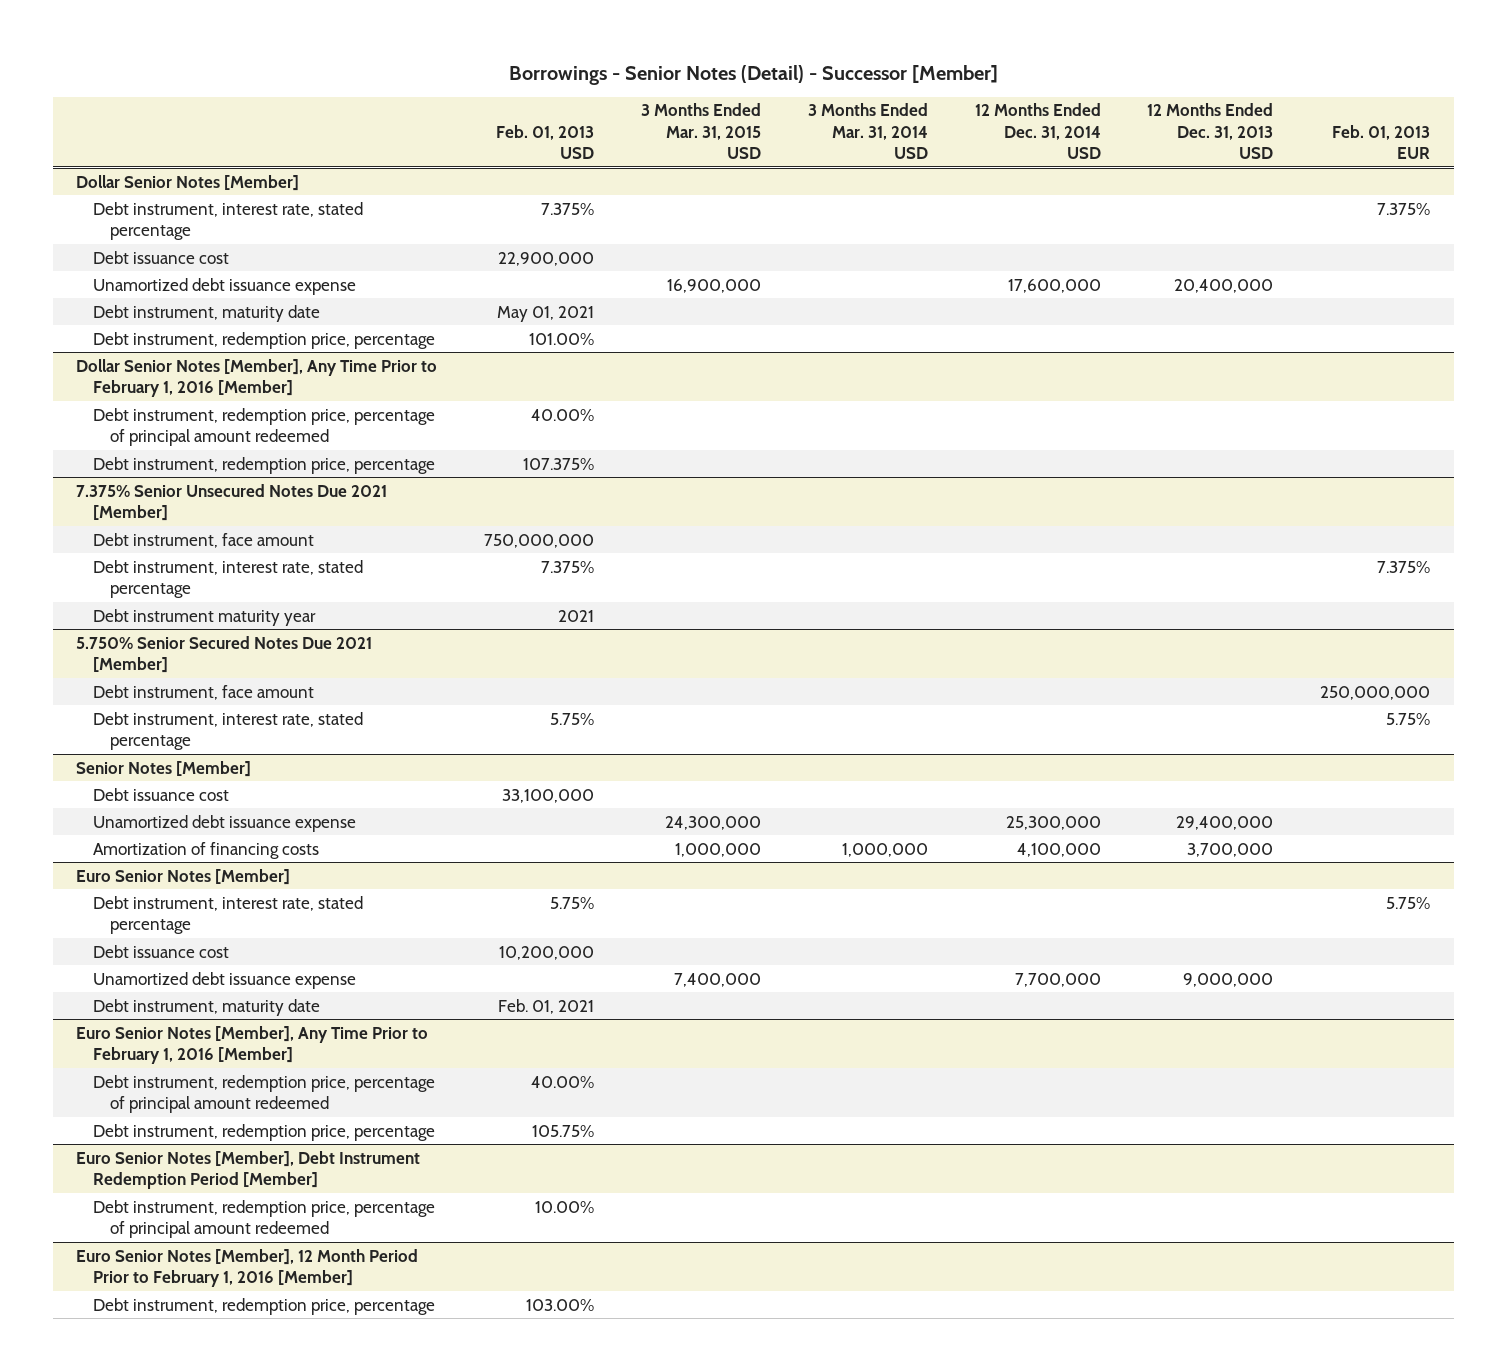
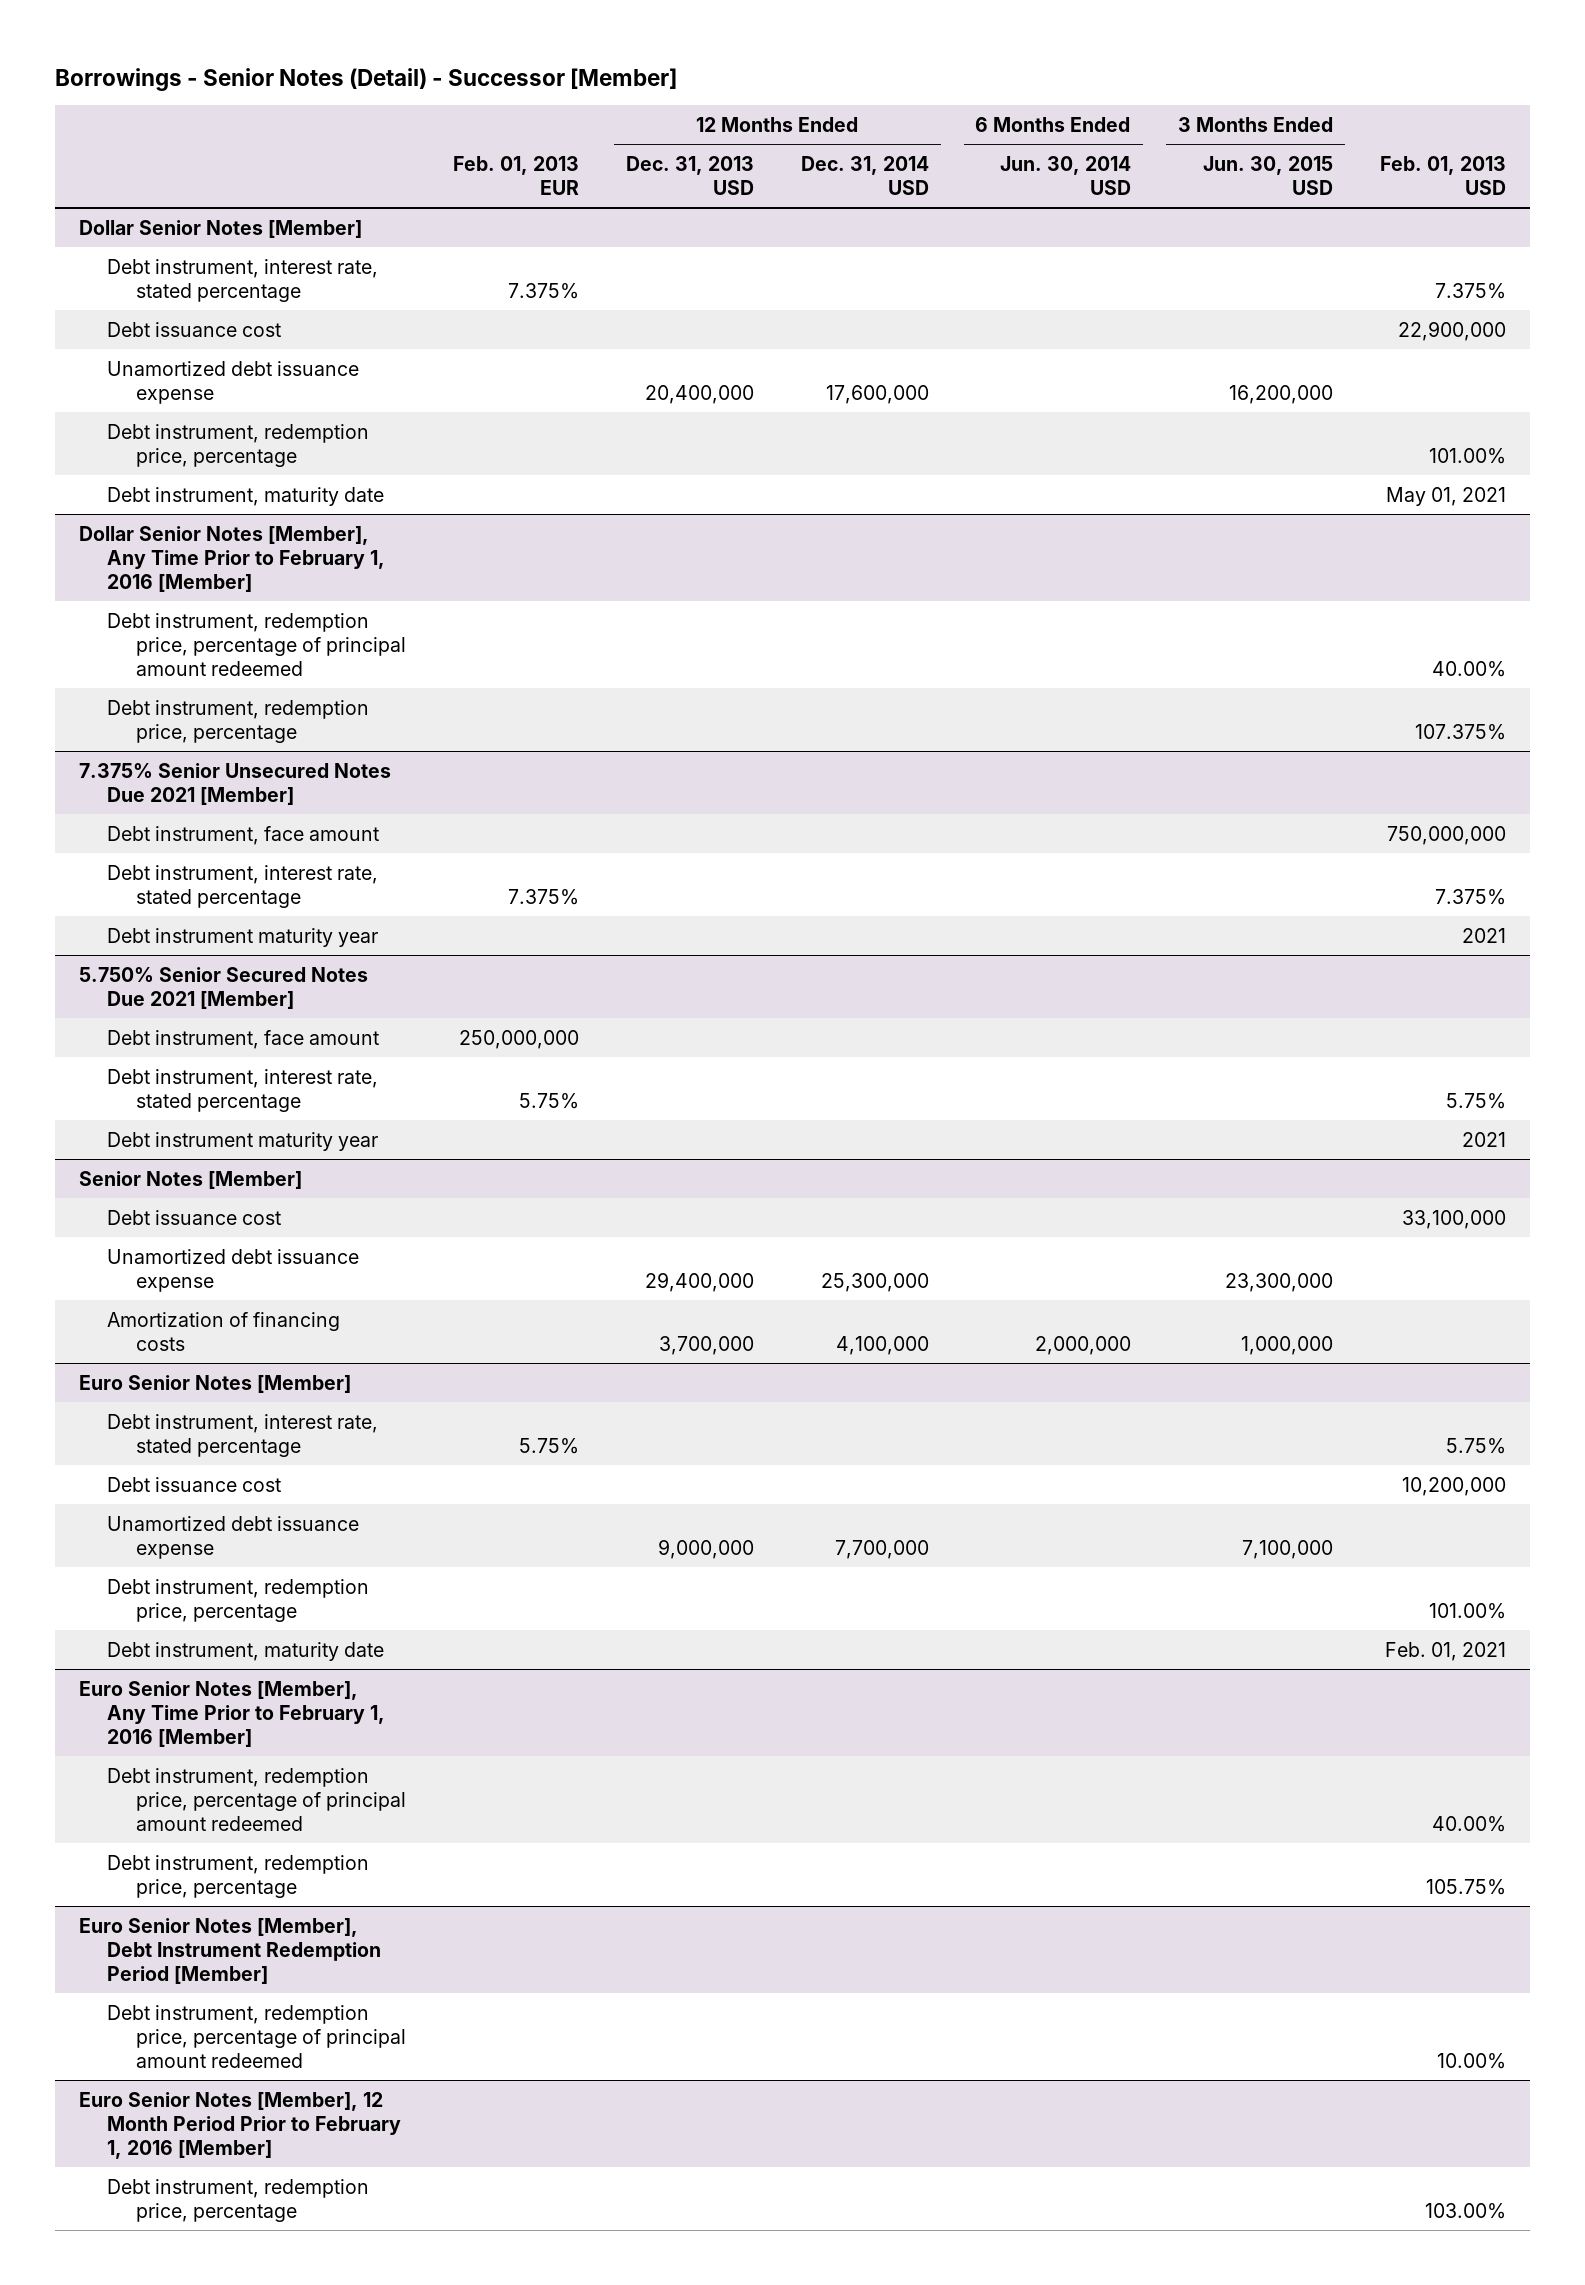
- | Feb. 01, 2013 USD | 3 Months Ended Mar. 31, 2015 USD | 3 Months Ended Mar. 31, 2014 USD | 12 Months Ended Dec. 31, 2014 USD | 12 Months Ended Dec. 31, 2013 USD | Feb. 01, 2013 EUR
+ | Feb. 01, 2013 EUR | 12 Months Ended Dec. 31, 2013 USD | 12 Months Ended Dec. 31, 2014 USD | 6 Months Ended Jun. 30, 2014 USD | 3 Months Ended Jun. 30, 2015 USD | Feb. 01, 2013 USD
@ Dollar Senior Notes [Member]
moved down: Debt instrument, maturity date | | | | | | May 01, 2021
@ 5.750% Senior Secured Notes Due 2021 [Member]
+ Debt instrument maturity year | | | | | | 2021
@ Euro Senior Notes [Member]
+ Debt instrument, redemption price, percentage | | | | | | 101.00%

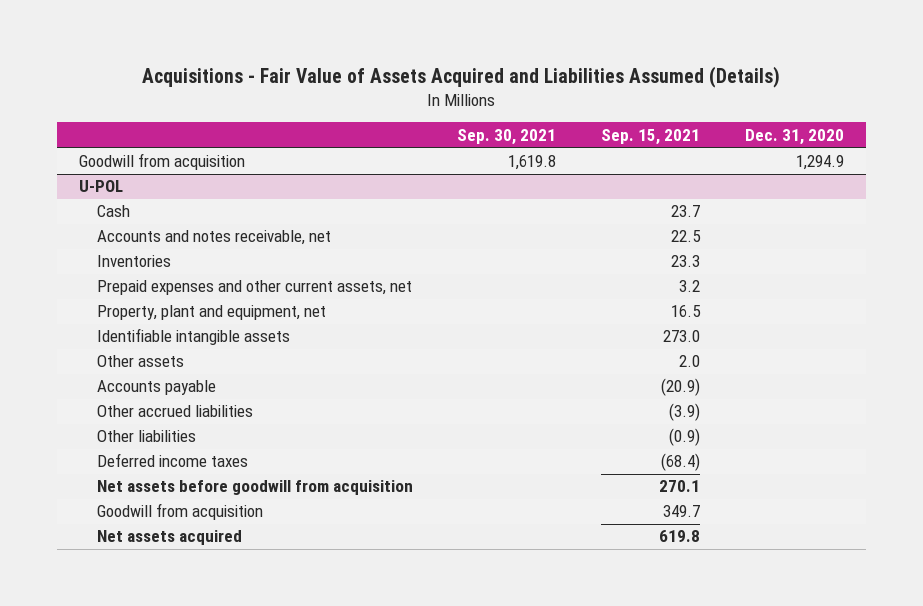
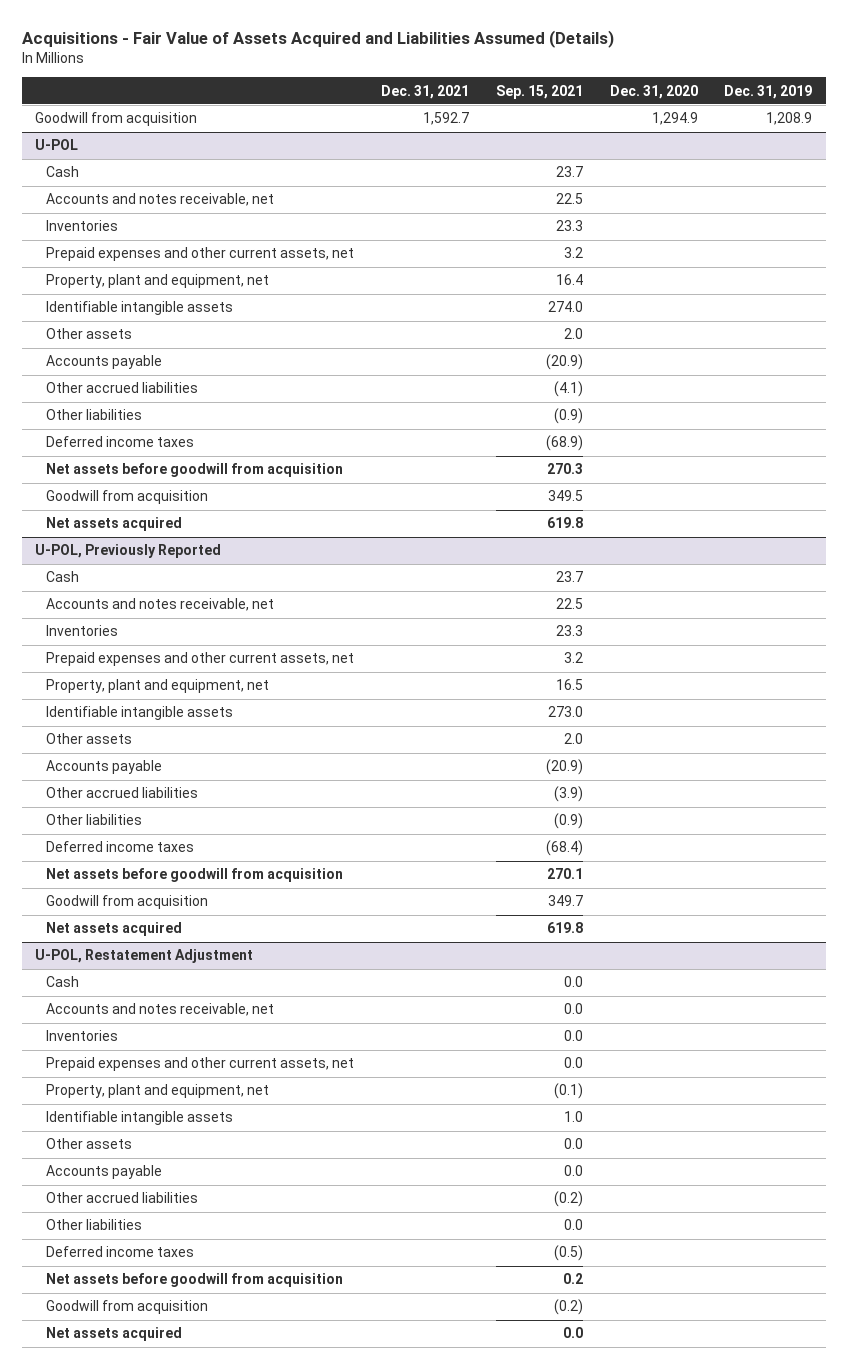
- | Sep. 30, 2021 | Sep. 15, 2021 | Dec. 31, 2020
+ | Dec. 31, 2021 | Sep. 15, 2021 | Dec. 31, 2020 | Dec. 31, 2019
@ U-POL
+ Property, plant and equipment, net | | 16.4 | |
+ Identifiable intangible assets | | 274.0 | |
+ Other assets | | 2.0 | |
+ Accounts payable | | (20.9) | |
+ Other accrued liabilities | | (4.1) | |
+ Other liabilities | | (0.9) | |
+ Deferred income taxes | | (68.9) | |
+ Net assets before goodwill from acquisition | | 270.3 | |
+ Goodwill from acquisition | | 349.5 | |
+ Net assets acquired | | 619.8 | |
+ U-POL, Previously Reported
+ Cash | | 23.7 | |
+ Accounts and notes receivable, net | | 22.5 | |
+ Inventories | | 23.3 | |
+ Prepaid expenses and other current assets, net | | 3.2 | |
+ U-POL, Restatement Adjustment
+ Cash | | 0.0 | |
+ Accounts and notes receivable, net | | 0.0 | |
+ Inventories | | 0.0 | |
+ Prepaid expenses and other current assets, net | | 0.0 | |
+ Property, plant and equipment, net | | (0.1) | |
+ Identifiable intangible assets | | 1.0 | |
+ Other assets | | 0.0 | |
+ Accounts payable | | 0.0 | |
+ Other accrued liabilities | | (0.2) | |
+ Other liabilities | | 0.0 | |
+ Deferred income taxes | | (0.5) | |
+ Net assets before goodwill from acquisition | | 0.2 | |
+ Goodwill from acquisition | | (0.2) | |
+ Net assets acquired | | 0.0 | |

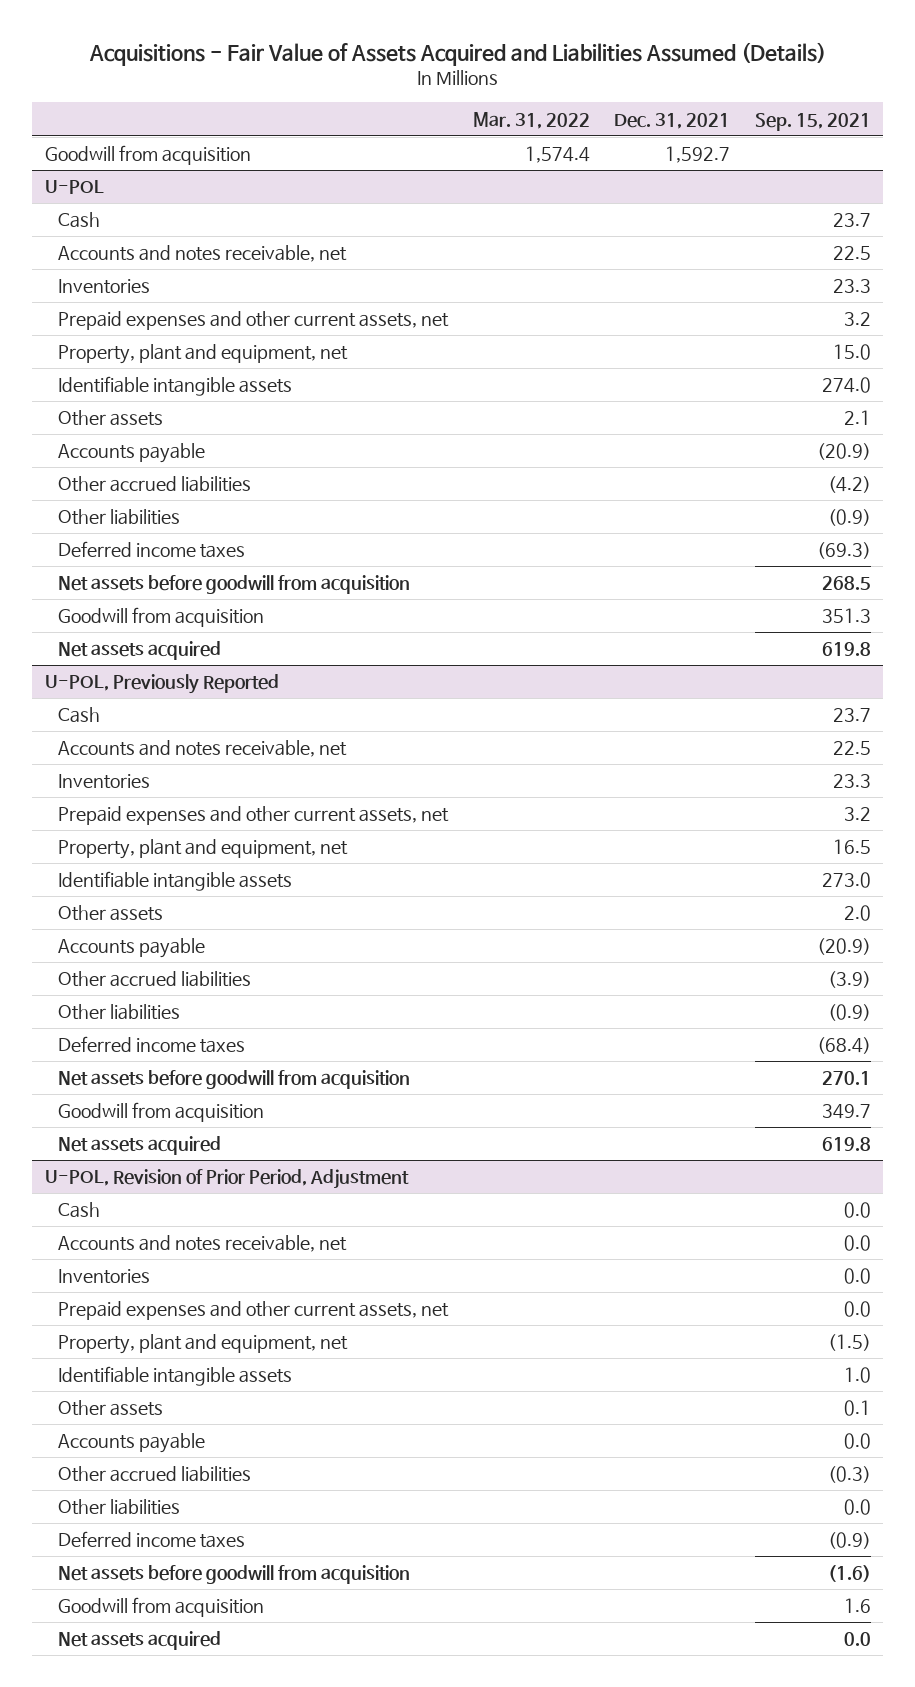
- | Dec. 31, 2021 | Sep. 15, 2021 | Dec. 31, 2020 | Dec. 31, 2019
+ | Mar. 31, 2022 | Dec. 31, 2021 | Sep. 15, 2021
@ U-POL
- Property, plant and equipment, net | | 16.4 | |
+ Property, plant and equipment, net | | | 15.0
- Other assets | | 2.0 | |
+ Other assets | | | 2.1
- Other accrued liabilities | | (4.1) | |
+ Other accrued liabilities | | | (4.2)
- Deferred income taxes | | (68.9) | |
- Net assets before goodwill from acquisition | | 270.3 | |
- Goodwill from acquisition | | 349.5 | |
+ Deferred income taxes | | | (69.3)
+ Net assets before goodwill from acquisition | | | 268.5
+ Goodwill from acquisition | | | 351.3
- U-POL, Restatement Adjustment
+ U-POL, Revision of Prior Period, Adjustment
- Property, plant and equipment, net | | (0.1) | |
+ Property, plant and equipment, net | | | (1.5)
- Other assets | | 0.0 | |
+ Other assets | | | 0.1
- Other accrued liabilities | | (0.2) | |
+ Other accrued liabilities | | | (0.3)
- Deferred income taxes | | (0.5) | |
- Net assets before goodwill from acquisition | | 0.2 | |
- Goodwill from acquisition | | (0.2) | |
+ Deferred income taxes | | | (0.9)
+ Net assets before goodwill from acquisition | | | (1.6)
+ Goodwill from acquisition | | | 1.6

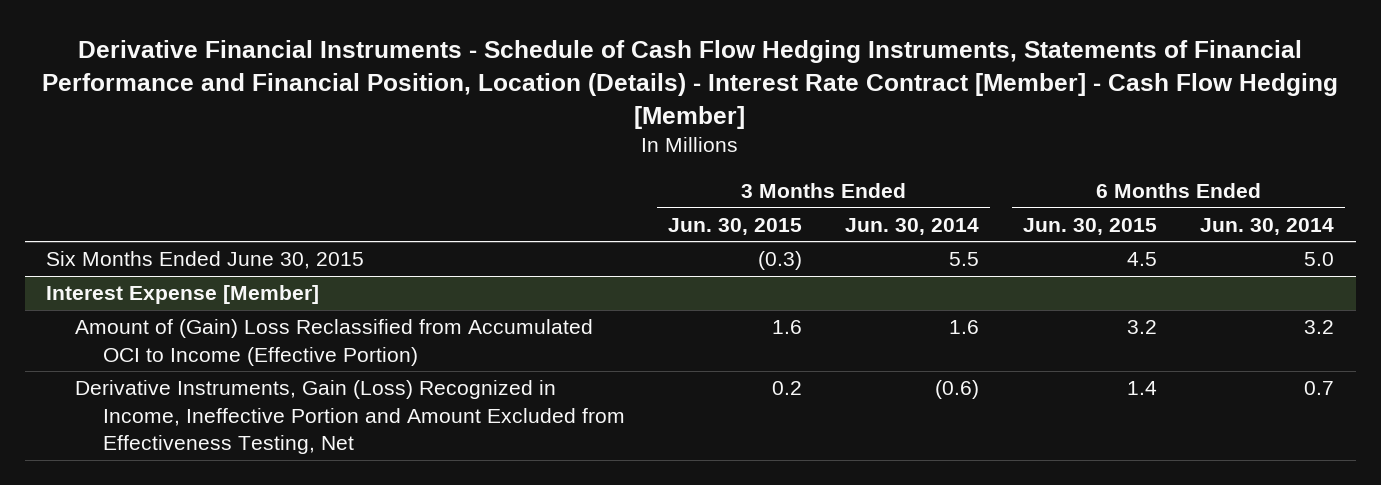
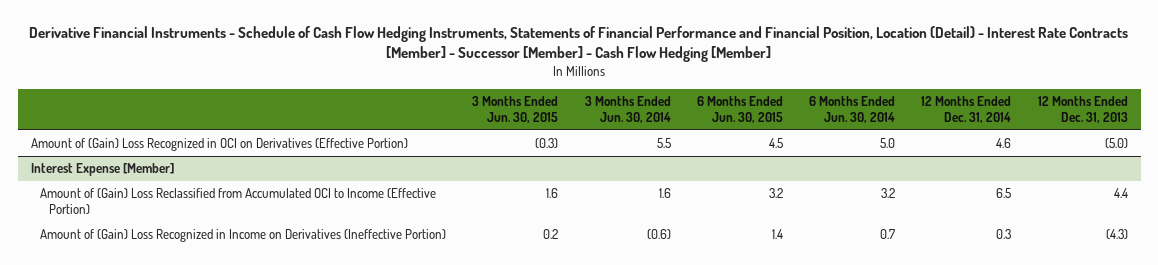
- Derivative Financial Instruments - Schedule of Cash Flow Hedging Instruments, Statements of Financial Performance and Financial Position, Location (Details) - Interest Rate Contract [Member] - Cash Flow Hedging [Member]
+ Derivative Financial Instruments - Schedule of Cash Flow Hedging Instruments, Statements of Financial Performance and Financial Position, Location (Detail) - Interest Rate Contracts [Member] - Successor [Member] - Cash Flow Hedging [Member]
- | 3 Months Ended Jun. 30, 2015 | 3 Months Ended Jun. 30, 2014 | 6 Months Ended Jun. 30, 2015 | 6 Months Ended Jun. 30, 2014
+ | 3 Months Ended Jun. 30, 2015 | 3 Months Ended Jun. 30, 2014 | 6 Months Ended Jun. 30, 2015 | 6 Months Ended Jun. 30, 2014 | 12 Months Ended Dec. 31, 2014 | 12 Months Ended Dec. 31, 2013
- Six Months Ended June 30, 2015 | (0.3) | 5.5 | 4.5 | 5.0
+ Amount of (Gain) Loss Recognized in OCI on Derivatives (Effective Portion) | (0.3) | 5.5 | 4.5 | 5.0 | 4.6 | (5.0)
@ Interest Expense [Member]
- Derivative Instruments, Gain (Loss) Recognized in Income, Ineffective Portion and Amount Excluded from Effectiveness Testing, Net | 0.2 | (0.6) | 1.4 | 0.7
+ Amount of (Gain) Loss Recognized in Income on Derivatives (Ineffective Portion) | 0.2 | (0.6) | 1.4 | 0.7 | 0.3 | (4.3)

